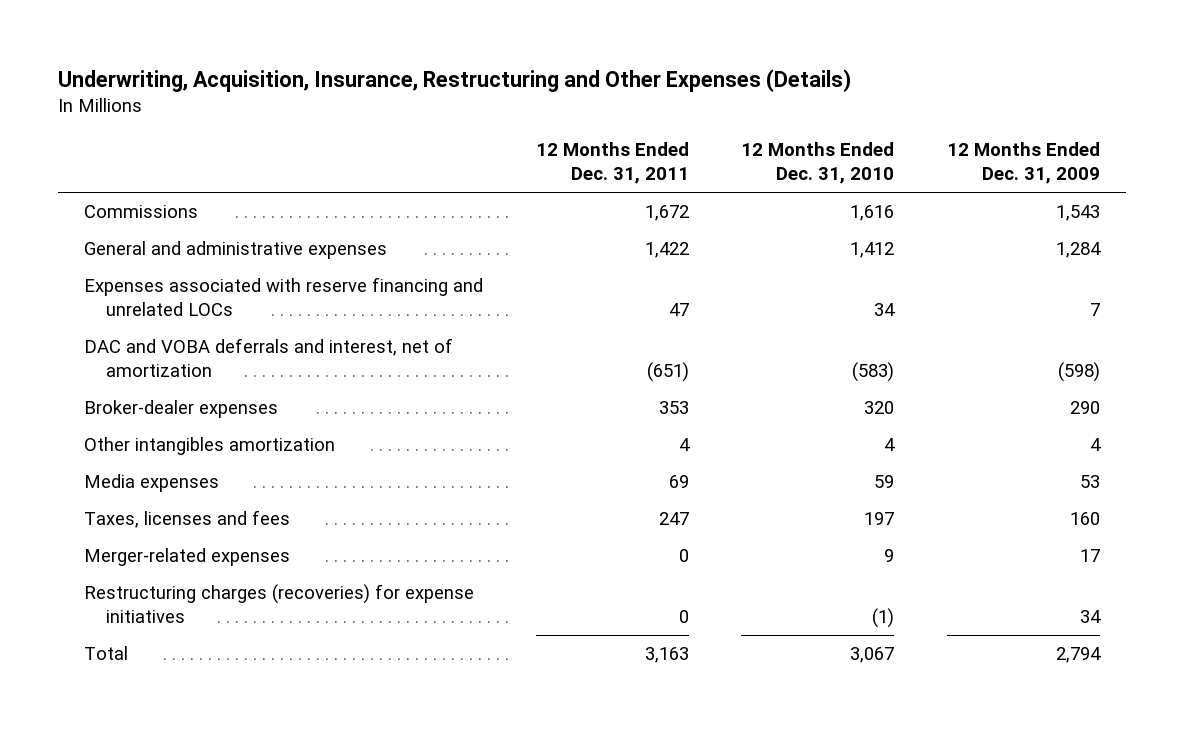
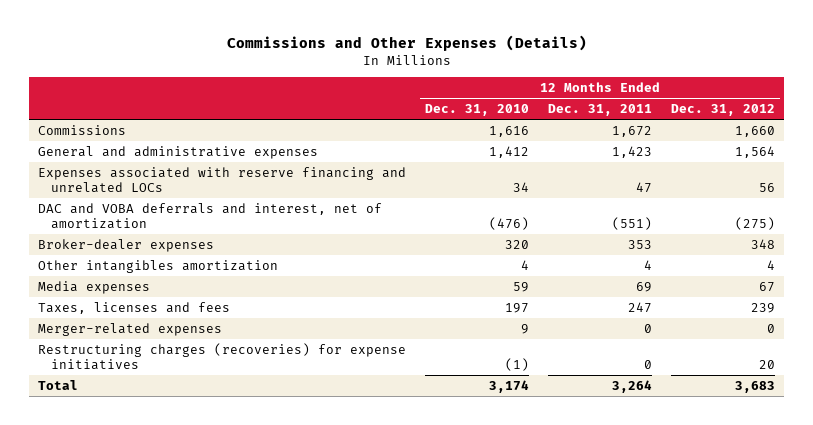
- Underwriting, Acquisition, Insurance, Restructuring and Other Expenses (Details)
+ Commissions and Other Expenses (Details)
- | 12 Months Ended Dec. 31, 2011 | 12 Months Ended Dec. 31, 2010 | 12 Months Ended Dec. 31, 2009
+ | 12 Months Ended Dec. 31, 2010 | 12 Months Ended Dec. 31, 2011 | 12 Months Ended Dec. 31, 2012
- General and administrative expenses | 1,422 | 1,412 | 1,284
+ General and administrative expenses | 1,412 | 1,423 | 1,564
- DAC and VOBA deferrals and interest, net of amortization | (651) | (583) | (598)
+ DAC and VOBA deferrals and interest, net of amortization | (476) | (551) | (275)
- Total | 3,163 | 3,067 | 2,794
+ Total | 3,174 | 3,264 | 3,683

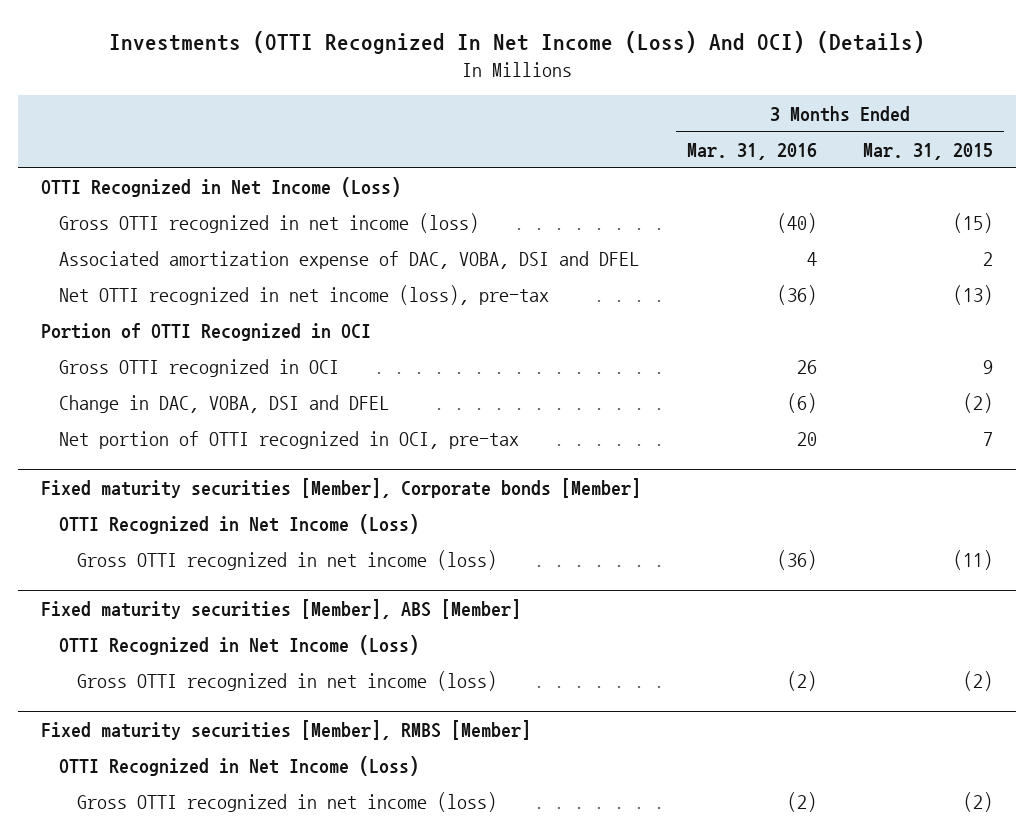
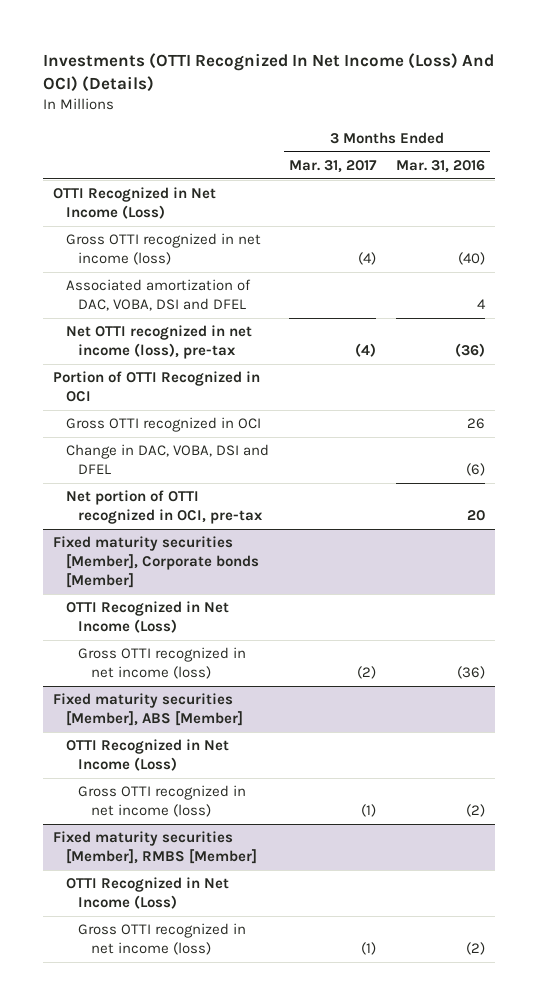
- | 3 Months Ended Mar. 31, 2016 | 3 Months Ended Mar. 31, 2015
+ | 3 Months Ended Mar. 31, 2017 | 3 Months Ended Mar. 31, 2016
- Associated amortization expense of DAC, VOBA, DSI and DFEL | 4 | 2
+ Associated amortization of DAC, VOBA, DSI and DFEL | | 4

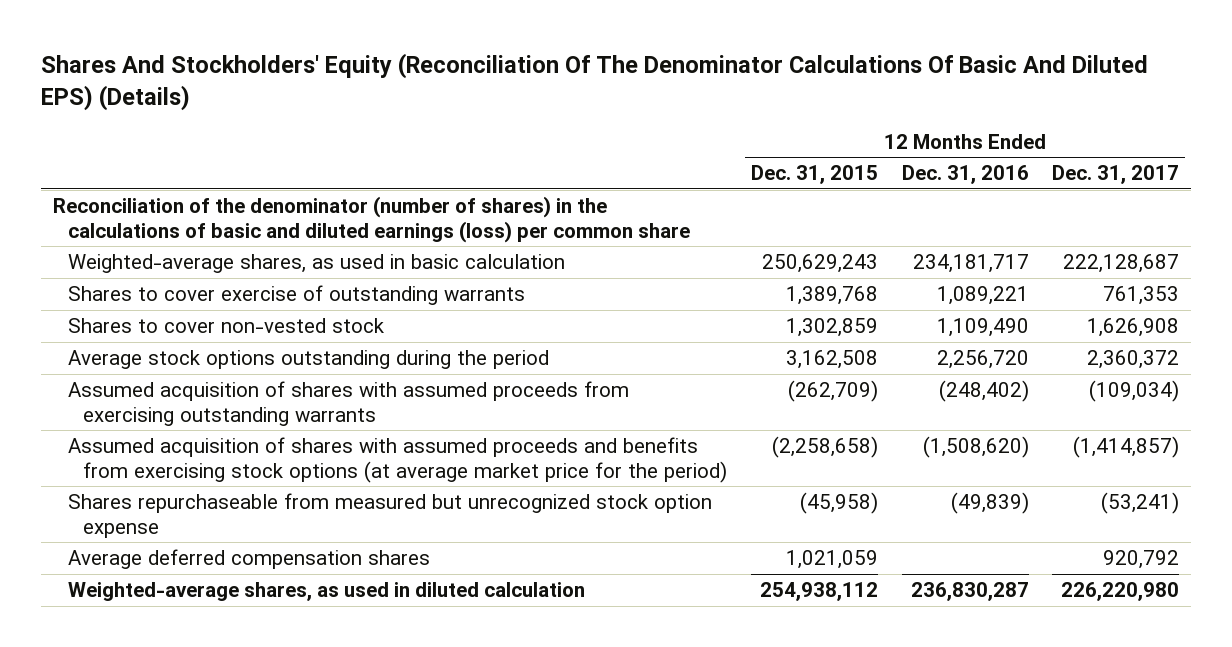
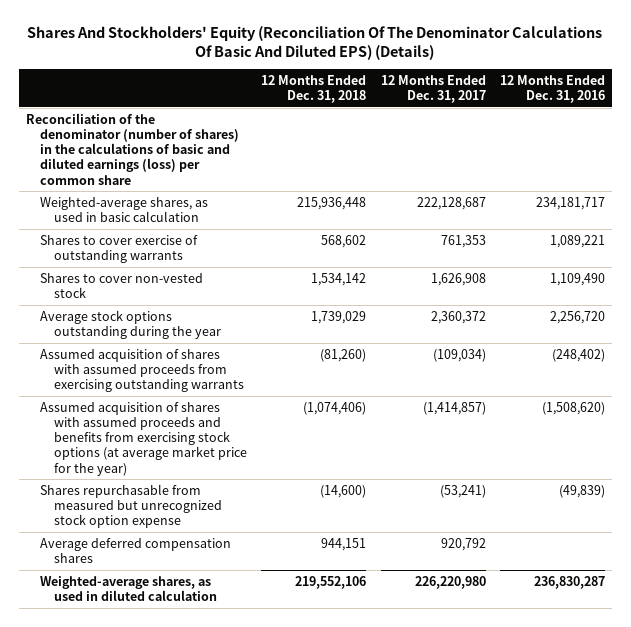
- | 12 Months Ended Dec. 31, 2015 | 12 Months Ended Dec. 31, 2016 | 12 Months Ended Dec. 31, 2017
+ | 12 Months Ended Dec. 31, 2018 | 12 Months Ended Dec. 31, 2017 | 12 Months Ended Dec. 31, 2016
- Average stock options outstanding during the period | 3,162,508 | 2,256,720 | 2,360,372
+ Average stock options outstanding during the year | 1,739,029 | 2,360,372 | 2,256,720
- Assumed acquisition of shares with assumed proceeds and benefits from exercising stock options (at average market price for the period) | (2,258,658) | (1,508,620) | (1,414,857)
- Shares repurchaseable from measured but unrecognized stock option expense | (45,958) | (49,839) | (53,241)
+ Assumed acquisition of shares with assumed proceeds and benefits from exercising stock options (at average market price for the year) | (1,074,406) | (1,414,857) | (1,508,620)
+ Shares repurchasable from measured but unrecognized stock option expense | (14,600) | (53,241) | (49,839)

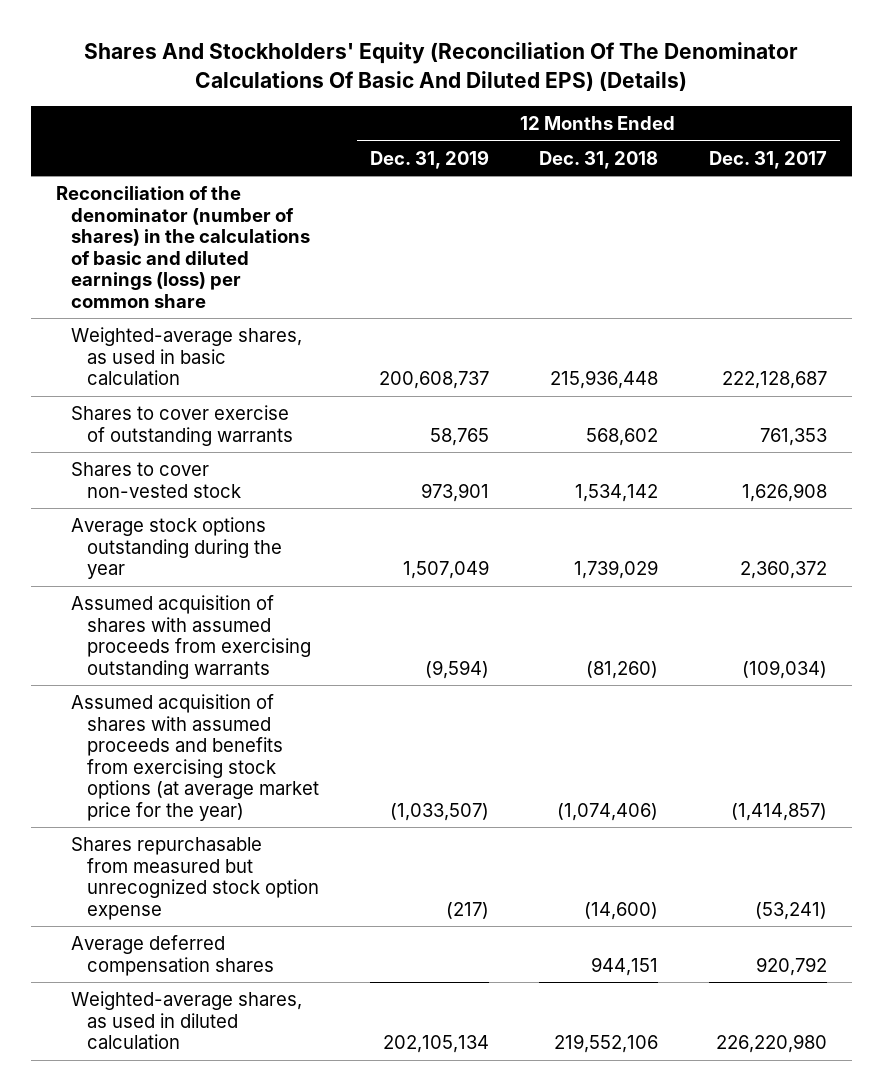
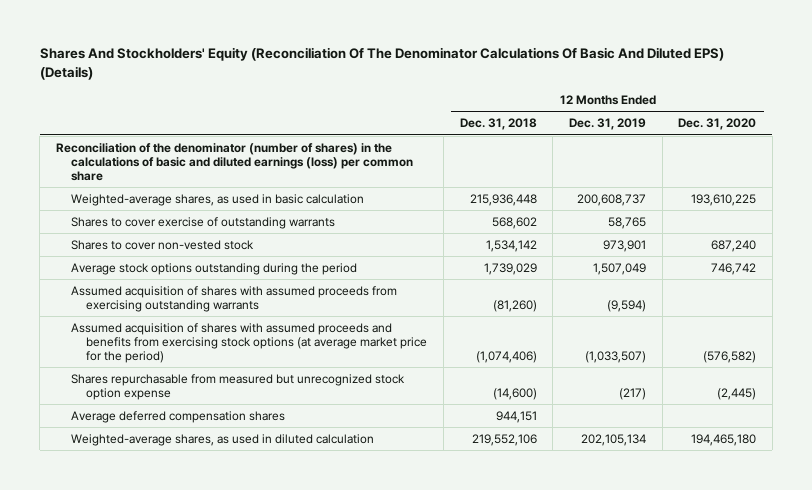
- | 12 Months Ended Dec. 31, 2019 | 12 Months Ended Dec. 31, 2018 | 12 Months Ended Dec. 31, 2017
+ | 12 Months Ended Dec. 31, 2018 | 12 Months Ended Dec. 31, 2019 | 12 Months Ended Dec. 31, 2020
- Average stock options outstanding during the year | 1,507,049 | 1,739,029 | 2,360,372
+ Average stock options outstanding during the period | 1,739,029 | 1,507,049 | 746,742
- Assumed acquisition of shares with assumed proceeds and benefits from exercising stock options (at average market price for the year) | (1,033,507) | (1,074,406) | (1,414,857)
+ Assumed acquisition of shares with assumed proceeds and benefits from exercising stock options (at average market price for the period) | (1,074,406) | (1,033,507) | (576,582)

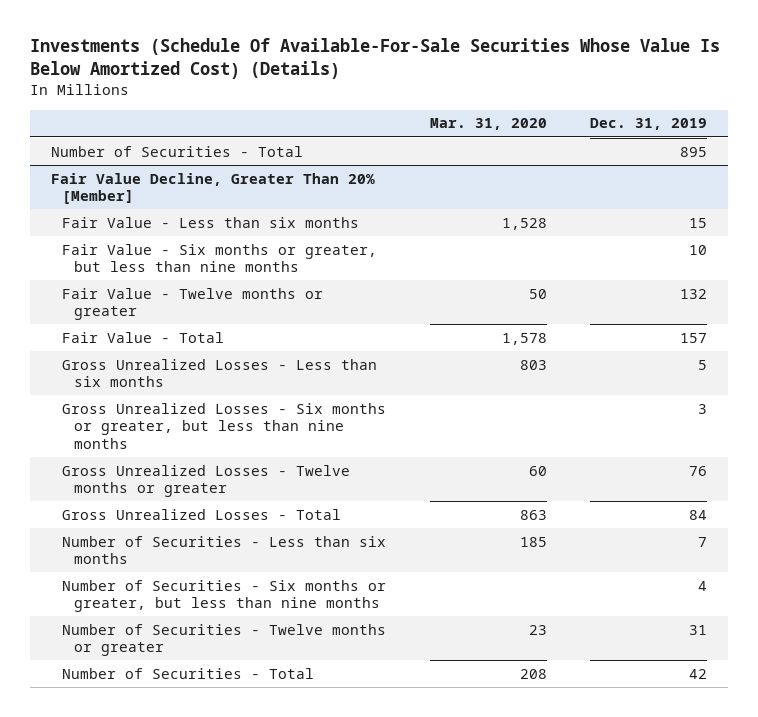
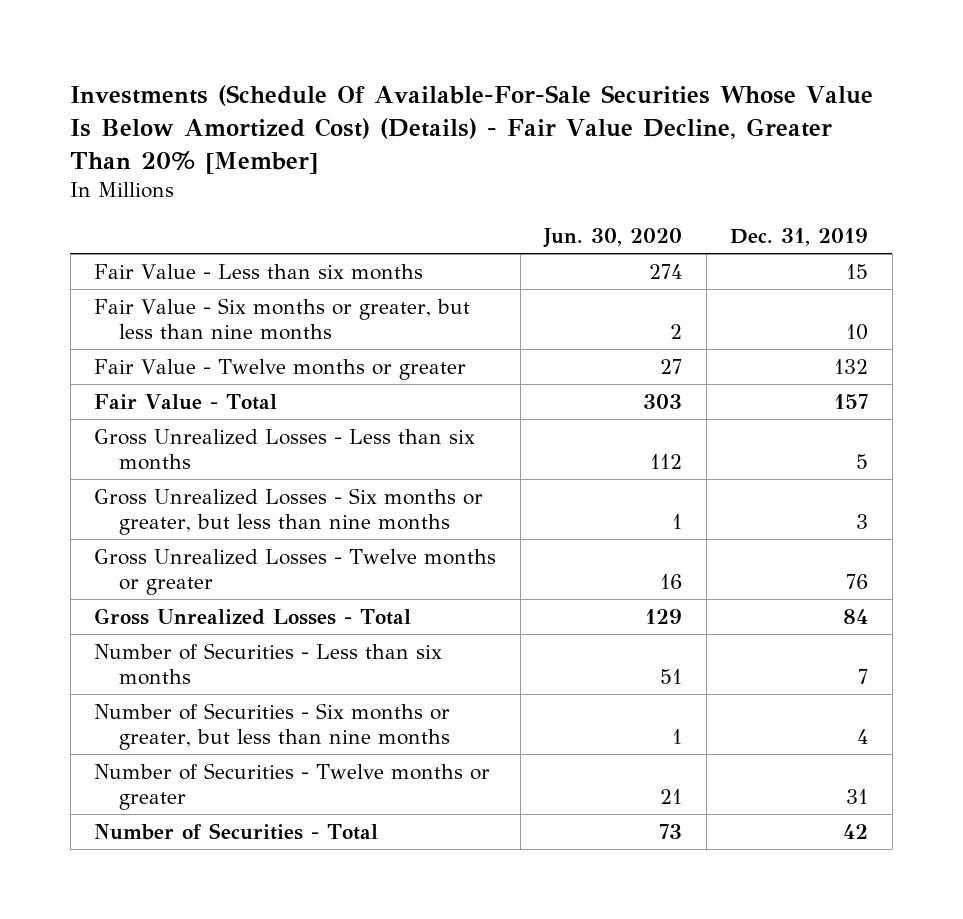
- Investments (Schedule Of Available-For-Sale Securities Whose Value Is Below Amortized Cost) (Details)
+ Investments (Schedule Of Available-For-Sale Securities Whose Value Is Below Amortized Cost) (Details) - Fair Value Decline, Greater Than 20% [Member]
- | Mar. 31, 2020 | Dec. 31, 2019
+ | Jun. 30, 2020 | Dec. 31, 2019
- Number of Securities - Total | | 895
- Fair Value Decline, Greater Than 20% [Member]

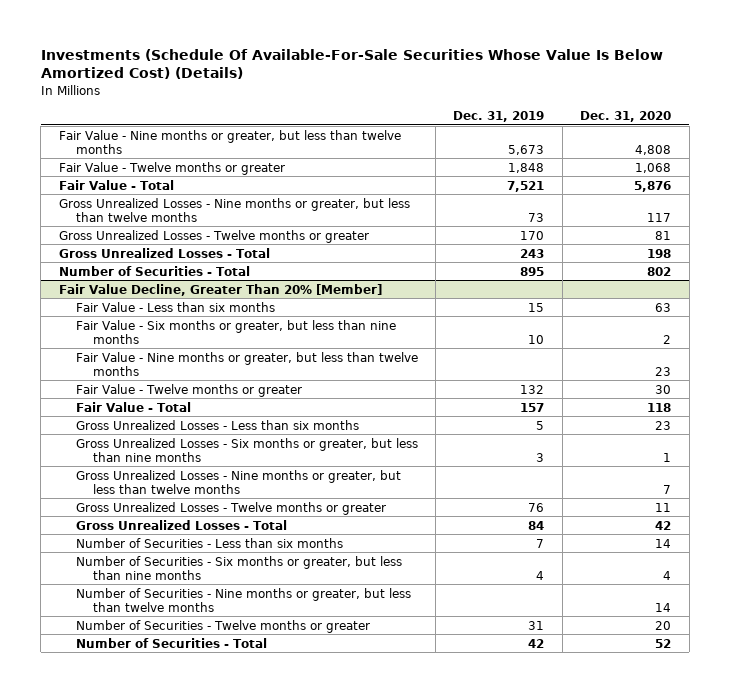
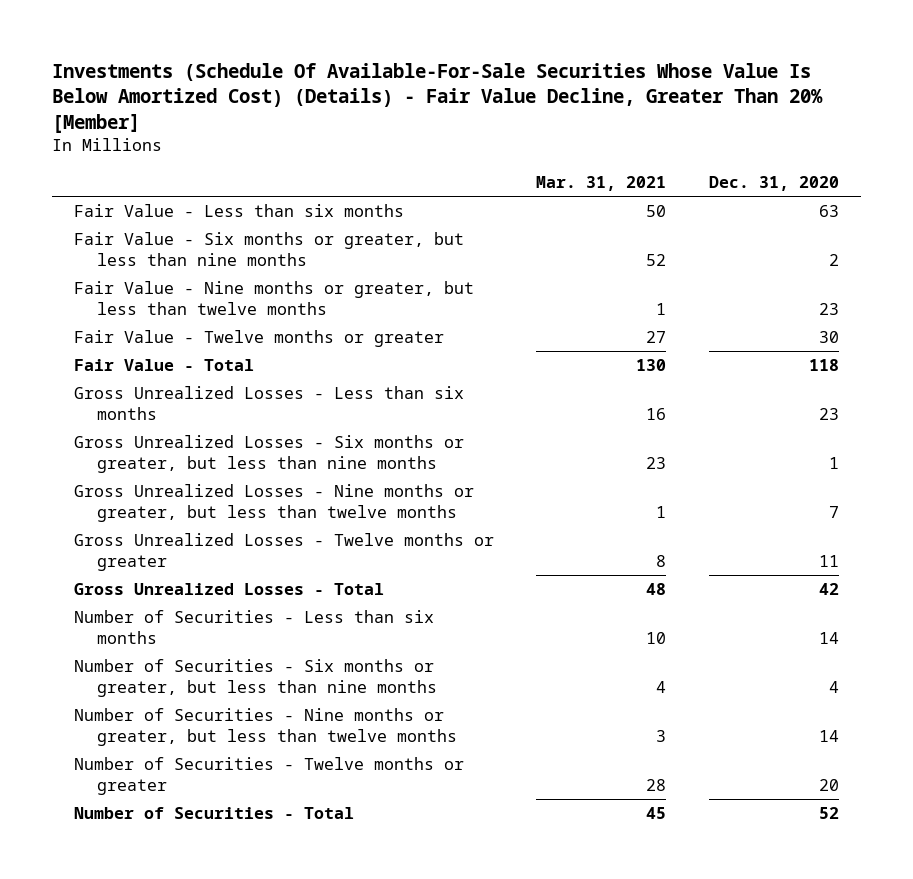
- Investments (Schedule Of Available-For-Sale Securities Whose Value Is Below Amortized Cost) (Details)
+ Investments (Schedule Of Available-For-Sale Securities Whose Value Is Below Amortized Cost) (Details) - Fair Value Decline, Greater Than 20% [Member]
- | Dec. 31, 2019 | Dec. 31, 2020
+ | Mar. 31, 2021 | Dec. 31, 2020
- Fair Value - Nine months or greater, but less than twelve months | 5,673 | 4,808
- Fair Value - Twelve months or greater | 1,848 | 1,068
- Fair Value - Total | 7,521 | 5,876
- Gross Unrealized Losses - Nine months or greater, but less than twelve months | 73 | 117
- Gross Unrealized Losses - Twelve months or greater | 170 | 81
- Gross Unrealized Losses - Total | 243 | 198
- Number of Securities - Total | 895 | 802
- Fair Value Decline, Greater Than 20% [Member]

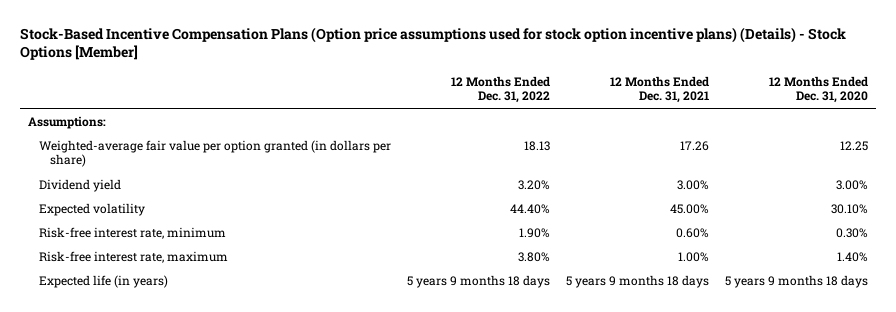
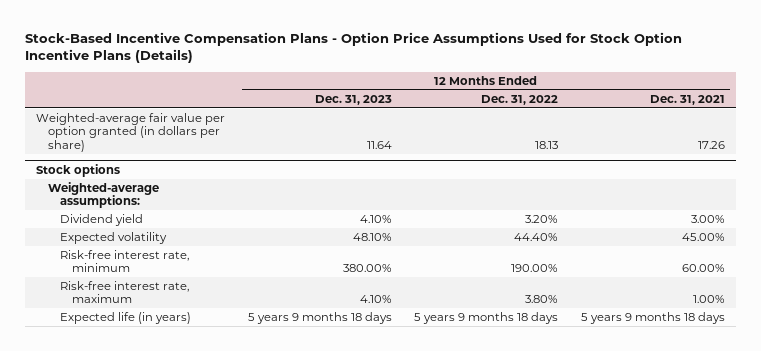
- Stock-Based Incentive Compensation Plans (Option price assumptions used for stock option incentive plans) (Details) - Stock Options [Member]
+ Stock-Based Incentive Compensation Plans - Option Price Assumptions Used for Stock Option Incentive Plans (Details)
- | 12 Months Ended Dec. 31, 2022 | 12 Months Ended Dec. 31, 2021 | 12 Months Ended Dec. 31, 2020
+ | 12 Months Ended Dec. 31, 2023 | 12 Months Ended Dec. 31, 2022 | 12 Months Ended Dec. 31, 2021
- Assumptions:
+ Stock options
+ Weighted-average assumptions:
- Risk-free interest rate, minimum | 1.90% | 0.60% | 0.30%
+ Risk-free interest rate, minimum | 380.00% | 190.00% | 60.00%

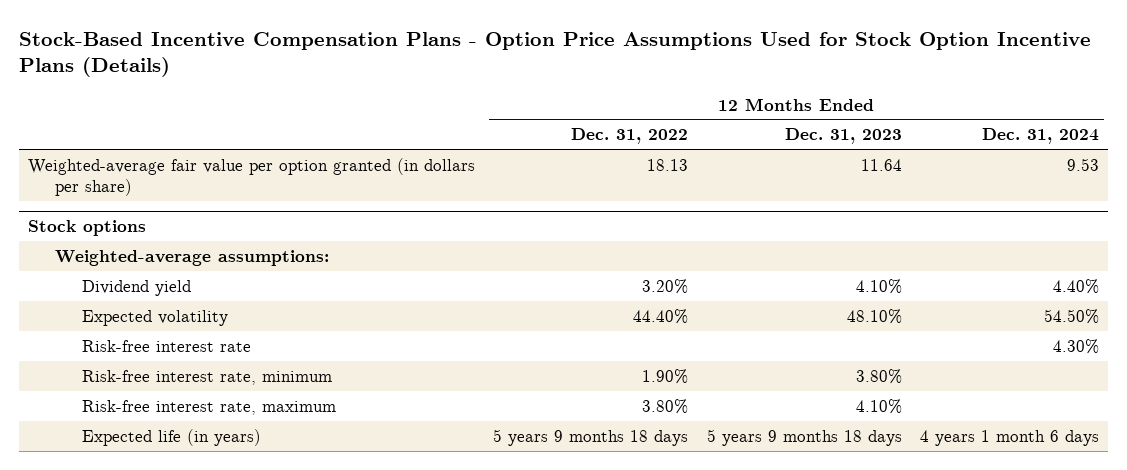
- | 12 Months Ended Dec. 31, 2023 | 12 Months Ended Dec. 31, 2022 | 12 Months Ended Dec. 31, 2021
+ | 12 Months Ended Dec. 31, 2022 | 12 Months Ended Dec. 31, 2023 | 12 Months Ended Dec. 31, 2024
@ Stock options
- Risk-free interest rate, minimum | 380.00% | 190.00% | 60.00%
+ Risk-free interest rate | | | 4.30%
+ Risk-free interest rate, minimum | 1.90% | 3.80% |

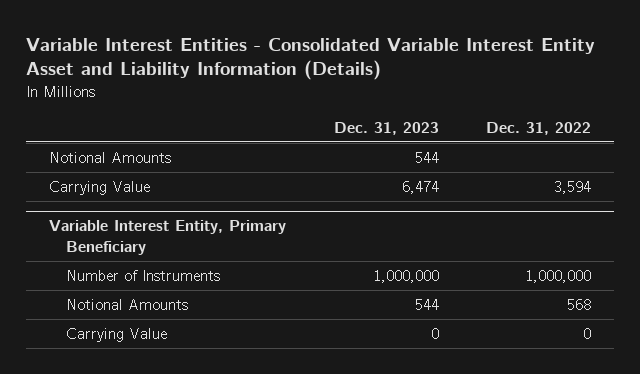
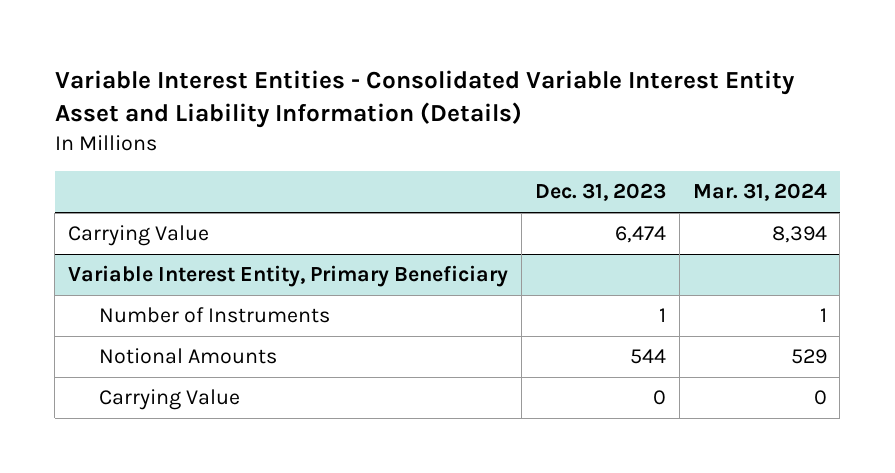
- | Dec. 31, 2023 | Dec. 31, 2022
+ | Dec. 31, 2023 | Mar. 31, 2024
- Notional Amounts | 544 |
@ Variable Interest Entity, Primary Beneficiary
- Number of Instruments | 1,000,000 | 1,000,000
+ Number of Instruments | 1 | 1

